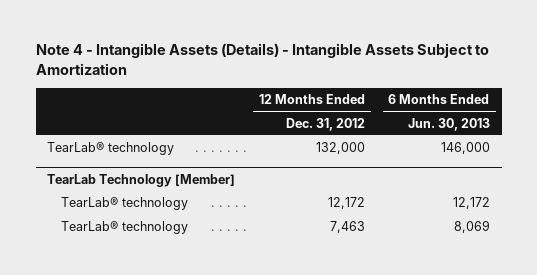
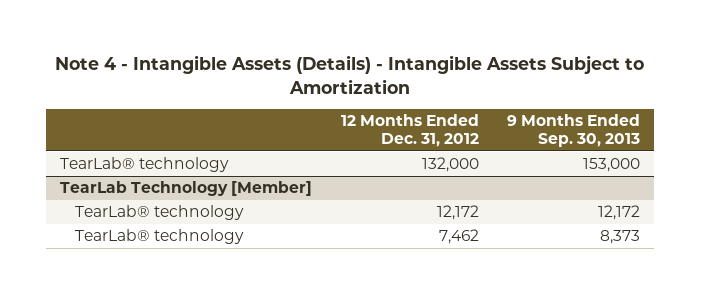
- | 12 Months Ended Dec. 31, 2012 | 6 Months Ended Jun. 30, 2013
+ | 12 Months Ended Dec. 31, 2012 | 9 Months Ended Sep. 30, 2013
@ TearLab Technology [Member]
- TearLab® technology | 7,463 | 8,069
+ TearLab® technology | 7,462 | 8,373

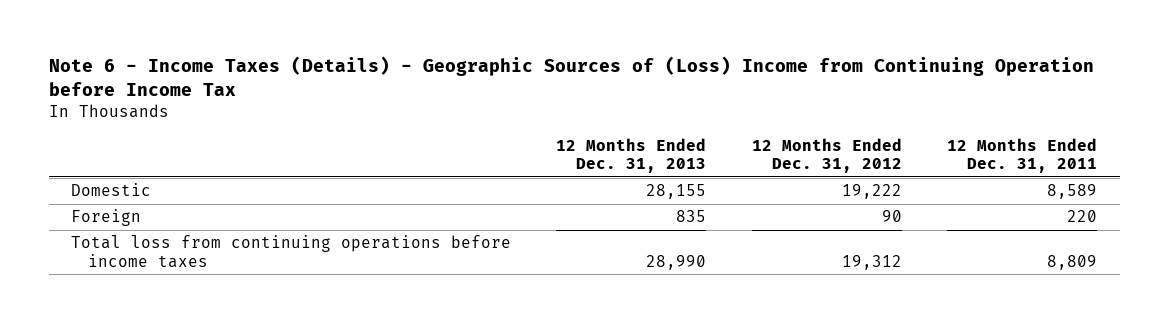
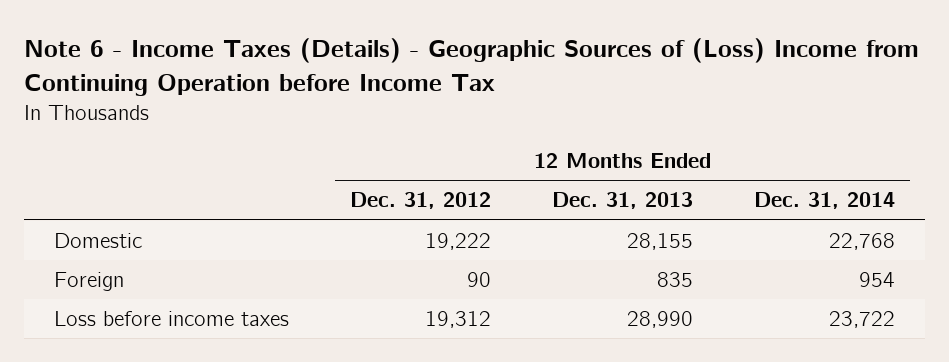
- | 12 Months Ended Dec. 31, 2013 | 12 Months Ended Dec. 31, 2012 | 12 Months Ended Dec. 31, 2011
+ | 12 Months Ended Dec. 31, 2012 | 12 Months Ended Dec. 31, 2013 | 12 Months Ended Dec. 31, 2014
- Total loss from continuing operations before income taxes | 28,990 | 19,312 | 8,809
+ Loss before income taxes | 19,312 | 28,990 | 23,722

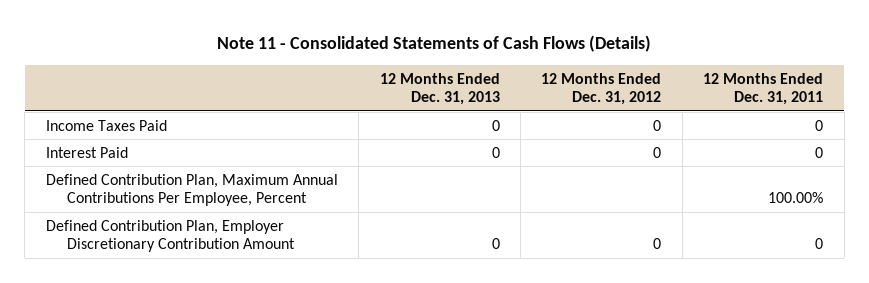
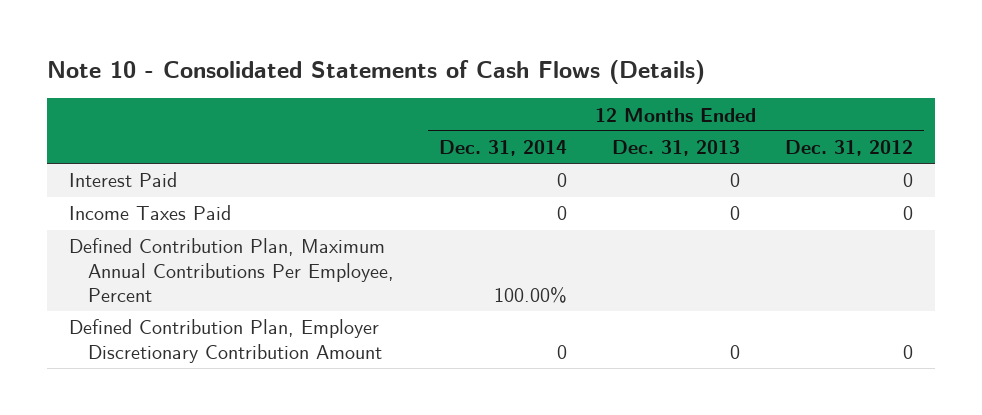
- Note 11 - Consolidated Statements of Cash Flows (Details)
+ Note 10 - Consolidated Statements of Cash Flows (Details)
- | 12 Months Ended Dec. 31, 2013 | 12 Months Ended Dec. 31, 2012 | 12 Months Ended Dec. 31, 2011
+ | 12 Months Ended Dec. 31, 2014 | 12 Months Ended Dec. 31, 2013 | 12 Months Ended Dec. 31, 2012
moved down: Income Taxes Paid | 0 | 0 | 0

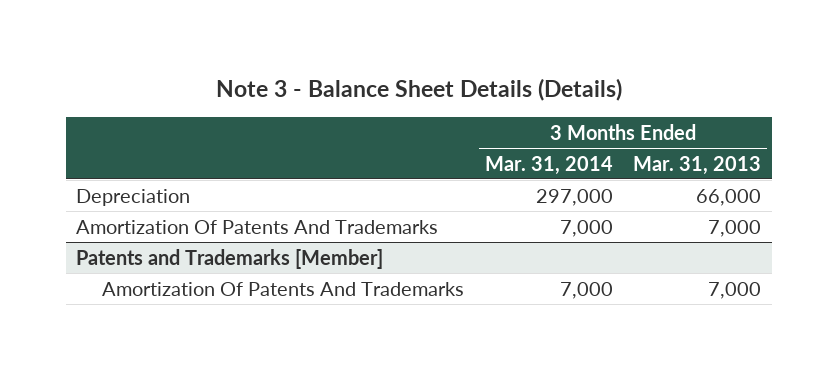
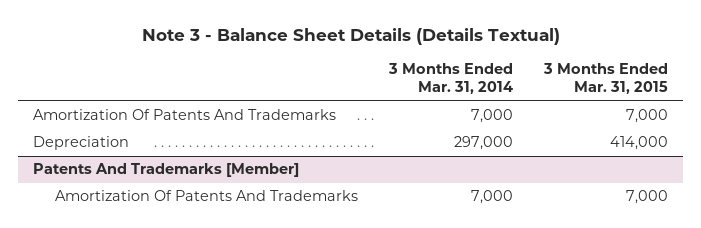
- Note 3 - Balance Sheet Details (Details)
+ Note 3 - Balance Sheet Details (Details Textual)
- | 3 Months Ended Mar. 31, 2014 | 3 Months Ended Mar. 31, 2013
+ | 3 Months Ended Mar. 31, 2014 | 3 Months Ended Mar. 31, 2015
- Patents and Trademarks [Member]
moved down: Depreciation | 297,000 | 414,000
+ Patents And Trademarks [Member]

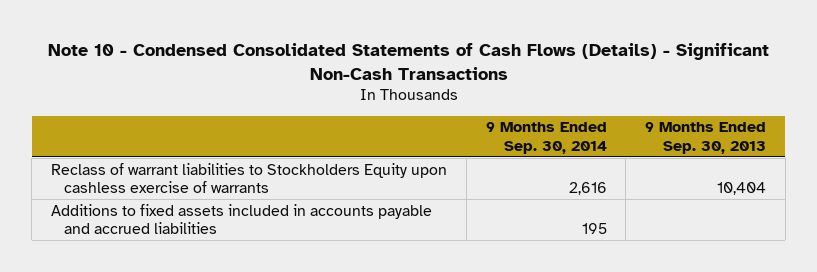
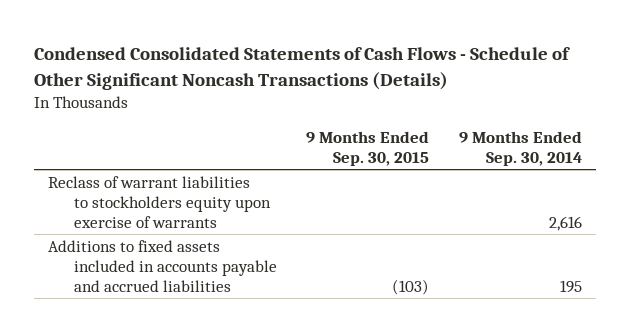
- Note 10 - Condensed Consolidated Statements of Cash Flows (Details) - Significant Non-Cash Transactions
+ Condensed Consolidated Statements of Cash Flows - Schedule of Other Significant Noncash Transactions (Details)
- | 9 Months Ended Sep. 30, 2014 | 9 Months Ended Sep. 30, 2013
+ | 9 Months Ended Sep. 30, 2015 | 9 Months Ended Sep. 30, 2014
- Reclass of warrant liabilities to Stockholders Equity upon cashless exercise of warrants | 2,616 | 10,404
+ Reclass of warrant liabilities to stockholders equity upon exercise of warrants | | 2,616

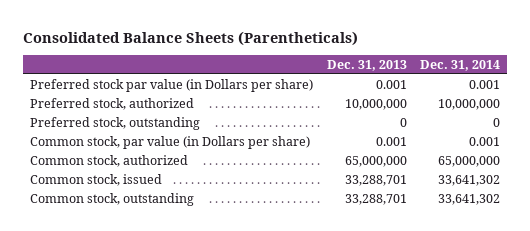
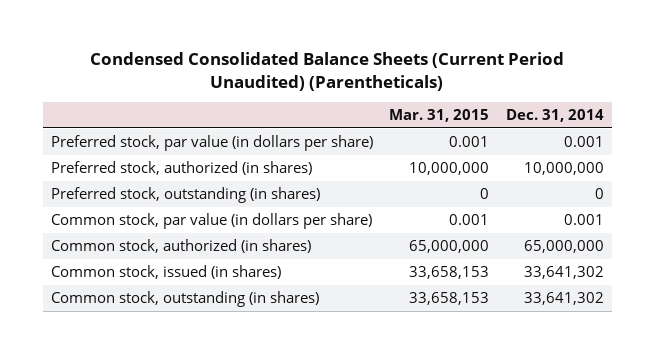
- Consolidated Balance Sheets (Parentheticals)
+ Condensed Consolidated Balance Sheets (Current Period Unaudited) (Parentheticals)
- | Dec. 31, 2013 | Dec. 31, 2014
+ | Mar. 31, 2015 | Dec. 31, 2014
- Preferred stock par value (in Dollars per share) | 0.001 | 0.001
- Preferred stock, authorized | 10,000,000 | 10,000,000
- Preferred stock, outstanding | 0 | 0
- Common stock, par value (in Dollars per share) | 0.001 | 0.001
- Common stock, authorized | 65,000,000 | 65,000,000
- Common stock, issued | 33,288,701 | 33,641,302
- Common stock, outstanding | 33,288,701 | 33,641,302
+ Preferred stock, par value (in dollars per share) | 0.001 | 0.001
+ Preferred stock, authorized (in shares) | 10,000,000 | 10,000,000
+ Preferred stock, outstanding (in shares) | 0 | 0
+ Common stock, par value (in dollars per share) | 0.001 | 0.001
+ Common stock, authorized (in shares) | 65,000,000 | 65,000,000
+ Common stock, issued (in shares) | 33,658,153 | 33,641,302
+ Common stock, outstanding (in shares) | 33,658,153 | 33,641,302

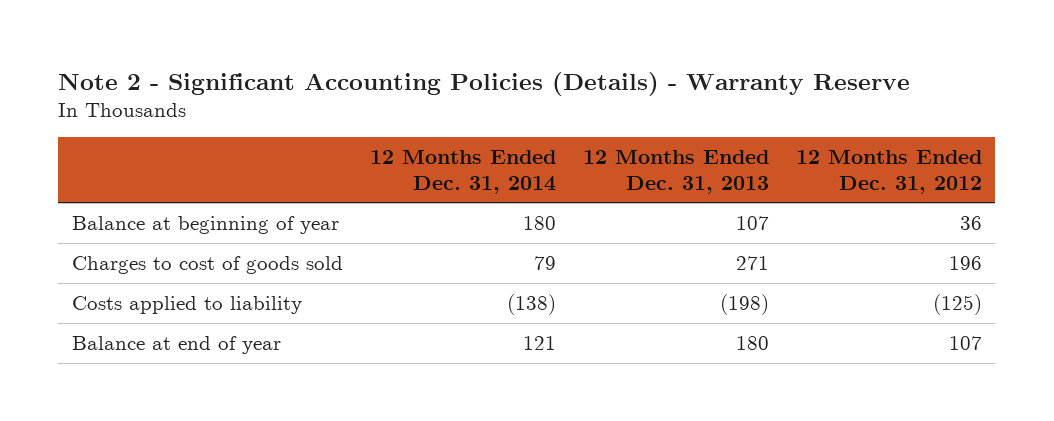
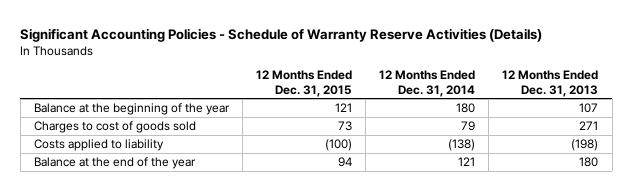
- Note 2 - Significant Accounting Policies (Details) - Warranty Reserve
+ Significant Accounting Policies - Schedule of Warranty Reserve Activities (Details)
- | 12 Months Ended Dec. 31, 2014 | 12 Months Ended Dec. 31, 2013 | 12 Months Ended Dec. 31, 2012
+ | 12 Months Ended Dec. 31, 2015 | 12 Months Ended Dec. 31, 2014 | 12 Months Ended Dec. 31, 2013
- Balance at beginning of year | 180 | 107 | 36
+ Balance at the beginning of the year | 121 | 180 | 107
- Balance at end of year | 121 | 180 | 107
+ Balance at the end of the year | 94 | 121 | 180

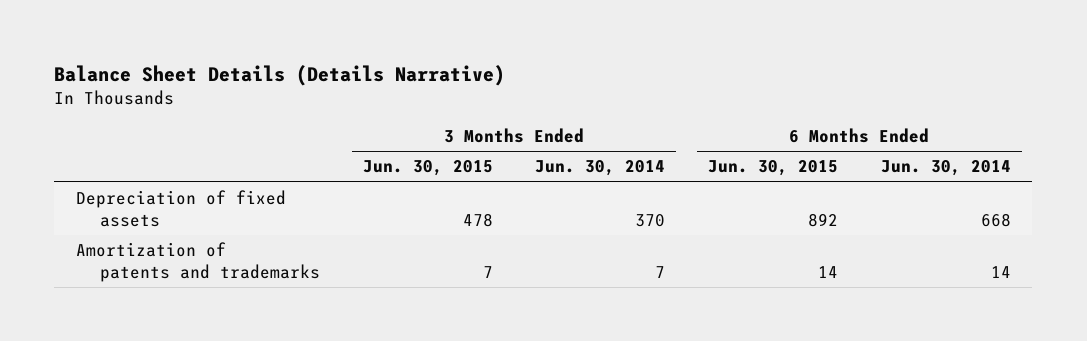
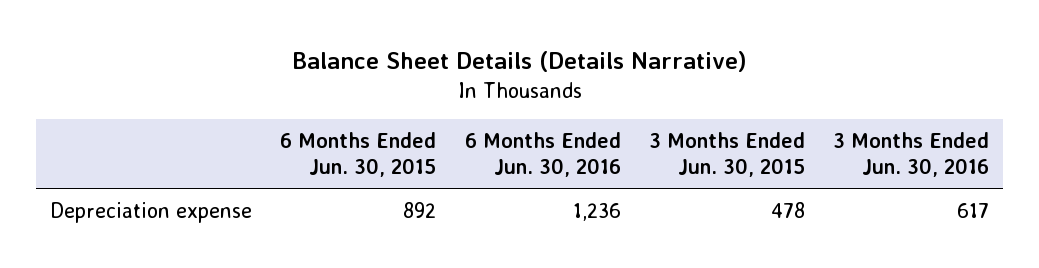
- | 3 Months Ended Jun. 30, 2015 | 3 Months Ended Jun. 30, 2014 | 6 Months Ended Jun. 30, 2015 | 6 Months Ended Jun. 30, 2014
+ | 6 Months Ended Jun. 30, 2015 | 6 Months Ended Jun. 30, 2016 | 3 Months Ended Jun. 30, 2015 | 3 Months Ended Jun. 30, 2016
- Depreciation of fixed assets | 478 | 370 | 892 | 668
- Amortization of patents and trademarks | 7 | 7 | 14 | 14
+ Depreciation expense | 892 | 1,236 | 478 | 617

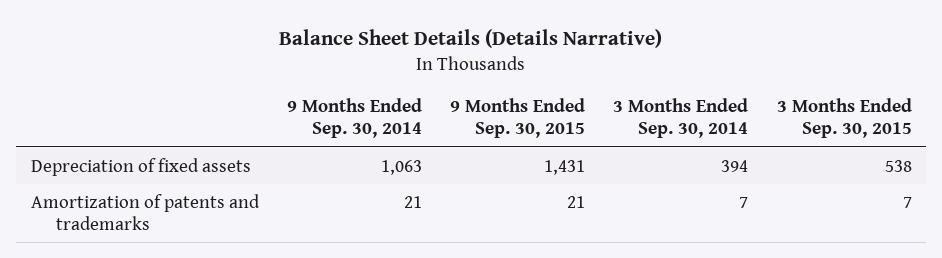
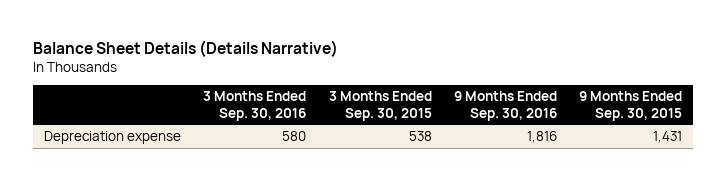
- | 9 Months Ended Sep. 30, 2014 | 9 Months Ended Sep. 30, 2015 | 3 Months Ended Sep. 30, 2014 | 3 Months Ended Sep. 30, 2015
+ | 3 Months Ended Sep. 30, 2016 | 3 Months Ended Sep. 30, 2015 | 9 Months Ended Sep. 30, 2016 | 9 Months Ended Sep. 30, 2015
- Depreciation of fixed assets | 1,063 | 1,431 | 394 | 538
- Amortization of patents and trademarks | 21 | 21 | 7 | 7
+ Depreciation expense | 580 | 538 | 1,816 | 1,431

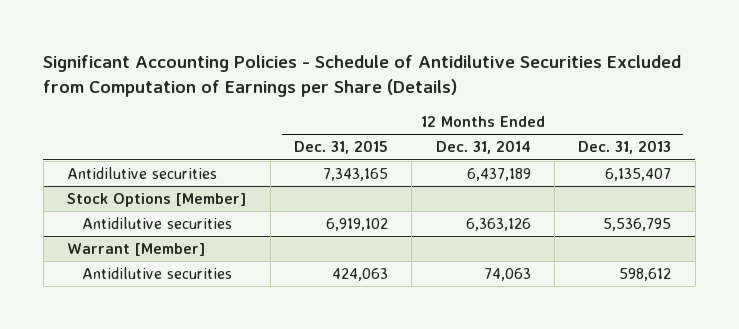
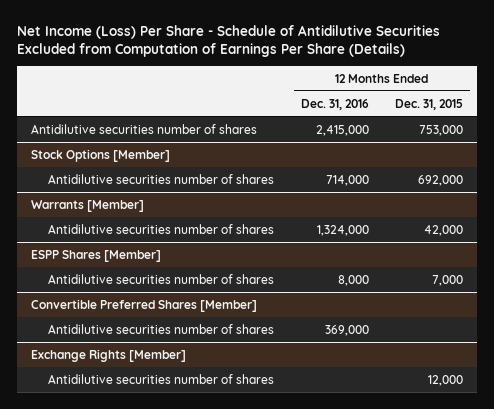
- Significant Accounting Policies - Schedule of Antidilutive Securities Excluded from Computation of Earnings per Share (Details)
+ Net Income (Loss) Per Share - Schedule of Antidilutive Securities Excluded from Computation of Earnings Per Share (Details)
- | 12 Months Ended Dec. 31, 2015 | 12 Months Ended Dec. 31, 2014 | 12 Months Ended Dec. 31, 2013
+ | 12 Months Ended Dec. 31, 2016 | 12 Months Ended Dec. 31, 2015
- Antidilutive securities | 7,343,165 | 6,437,189 | 6,135,407
+ Antidilutive securities number of shares | 2,415,000 | 753,000
@ Stock Options [Member]
- Antidilutive securities | 6,919,102 | 6,363,126 | 5,536,795
- Warrant [Member]
- Antidilutive securities | 424,063 | 74,063 | 598,612
@ Stock Options [Member]
+ Antidilutive securities number of shares | 714,000 | 692,000
+ Warrants [Member]
+ Antidilutive securities number of shares | 1,324,000 | 42,000
+ ESPP Shares [Member]
+ Antidilutive securities number of shares | 8,000 | 7,000
+ Convertible Preferred Shares [Member]
+ Antidilutive securities number of shares | 369,000 |
+ Exchange Rights [Member]
+ Antidilutive securities number of shares | | 12,000

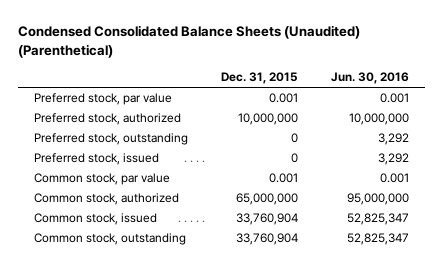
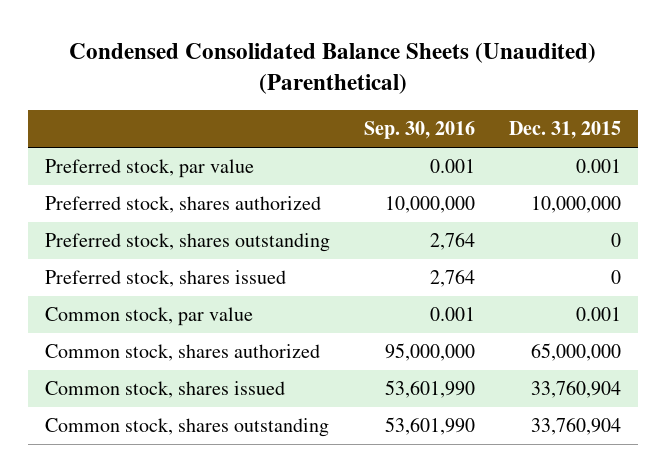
- | Dec. 31, 2015 | Jun. 30, 2016
+ | Sep. 30, 2016 | Dec. 31, 2015
- Preferred stock, authorized | 10,000,000 | 10,000,000
- Preferred stock, outstanding | 0 | 3,292
- Preferred stock, issued | 0 | 3,292
+ Preferred stock, shares authorized | 10,000,000 | 10,000,000
+ Preferred stock, shares outstanding | 2,764 | 0
+ Preferred stock, shares issued | 2,764 | 0
- Common stock, authorized | 65,000,000 | 95,000,000
- Common stock, issued | 33,760,904 | 52,825,347
- Common stock, outstanding | 33,760,904 | 52,825,347
+ Common stock, shares authorized | 95,000,000 | 65,000,000
+ Common stock, shares issued | 53,601,990 | 33,760,904
+ Common stock, shares outstanding | 53,601,990 | 33,760,904

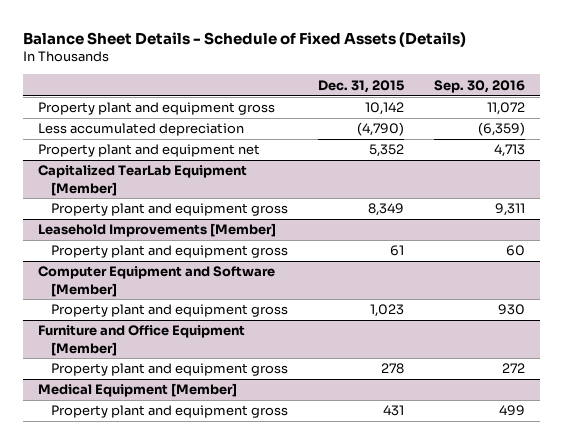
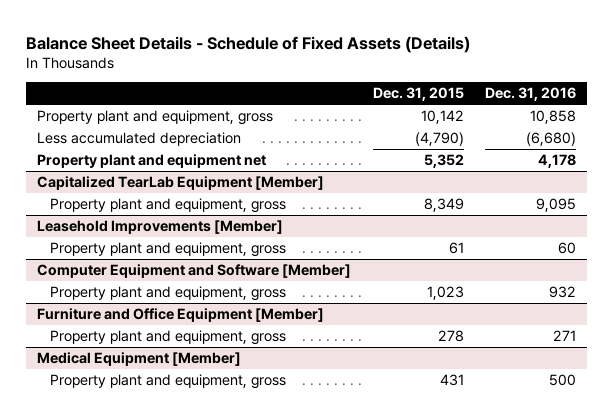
- | Dec. 31, 2015 | Sep. 30, 2016
+ | Dec. 31, 2015 | Dec. 31, 2016
- Property plant and equipment gross | 10,142 | 11,072
+ Property plant and equipment, gross | 10,142 | 10,858
@ Capitalized TearLab Equipment [Member]
- Property plant and equipment gross | 8,349 | 9,311
+ Property plant and equipment, gross | 8,349 | 9,095
@ Leasehold Improvements [Member]
- Property plant and equipment gross | 61 | 60
+ Property plant and equipment, gross | 61 | 60
@ Computer Equipment and Software [Member]
- Property plant and equipment gross | 1,023 | 930
+ Property plant and equipment, gross | 1,023 | 932
@ Furniture and Office Equipment [Member]
- Property plant and equipment gross | 278 | 272
+ Property plant and equipment, gross | 278 | 271
@ Medical Equipment [Member]
- Property plant and equipment gross | 431 | 499
+ Property plant and equipment, gross | 431 | 500

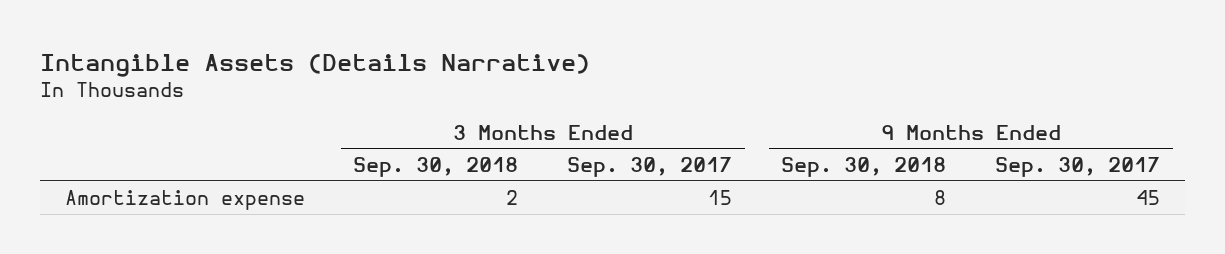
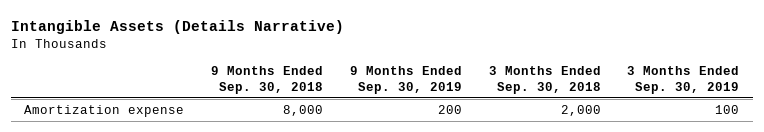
- | 3 Months Ended Sep. 30, 2018 | 3 Months Ended Sep. 30, 2017 | 9 Months Ended Sep. 30, 2018 | 9 Months Ended Sep. 30, 2017
+ | 9 Months Ended Sep. 30, 2018 | 9 Months Ended Sep. 30, 2019 | 3 Months Ended Sep. 30, 2018 | 3 Months Ended Sep. 30, 2019
- Amortization expense | 2 | 15 | 8 | 45
+ Amortization expense | 8,000 | 200 | 2,000 | 100

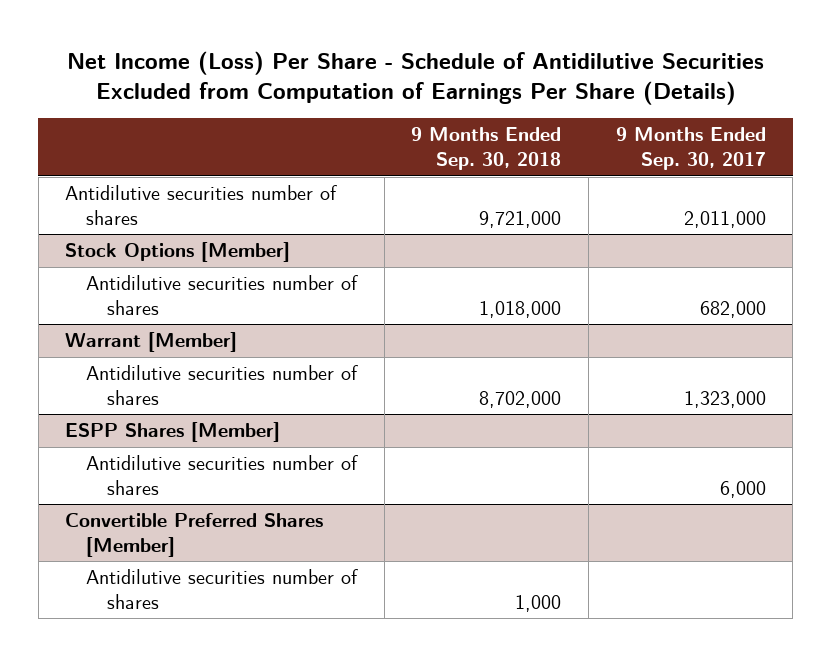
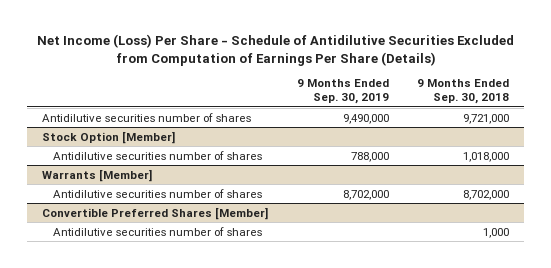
- | 9 Months Ended Sep. 30, 2018 | 9 Months Ended Sep. 30, 2017
+ | 9 Months Ended Sep. 30, 2019 | 9 Months Ended Sep. 30, 2018
- Stock Options [Member]
+ Stock Option [Member]
- Warrant [Member]
+ Warrants [Member]
- ESPP Shares [Member]
- Antidilutive securities number of shares | | 6,000

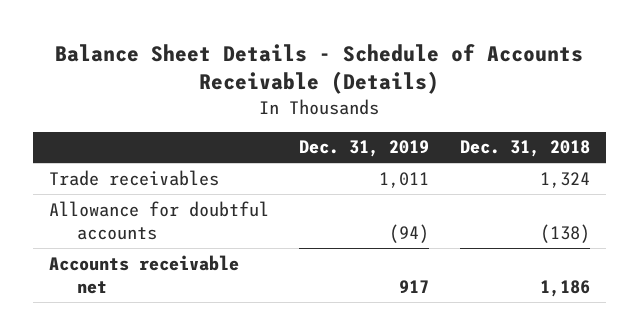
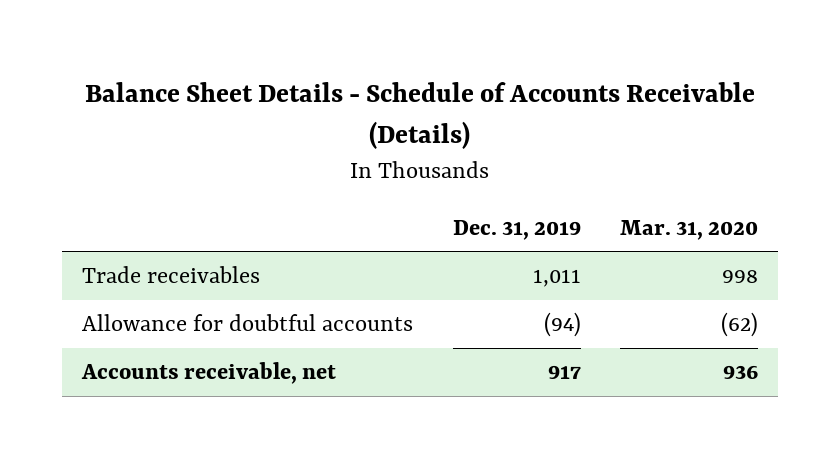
- | Dec. 31, 2019 | Dec. 31, 2018
+ | Dec. 31, 2019 | Mar. 31, 2020
- Accounts receivable net | 917 | 1,186
+ Accounts receivable, net | 917 | 936

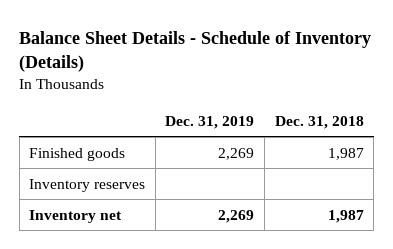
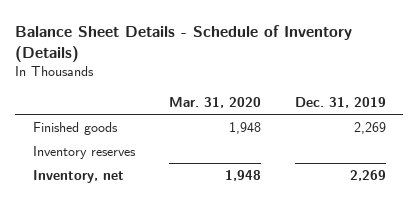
- | Dec. 31, 2019 | Dec. 31, 2018
+ | Mar. 31, 2020 | Dec. 31, 2019
- Inventory net | 2,269 | 1,987
+ Inventory, net | 1,948 | 2,269

